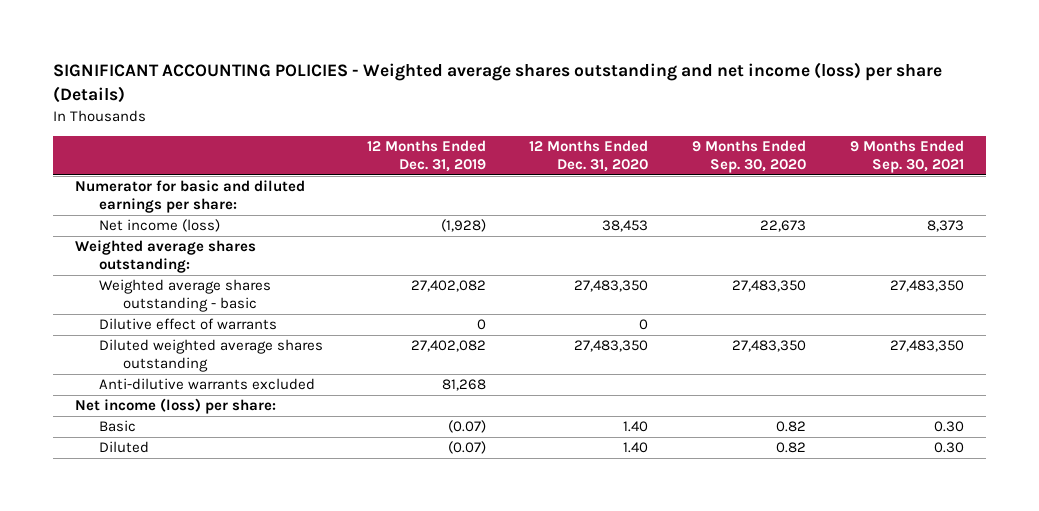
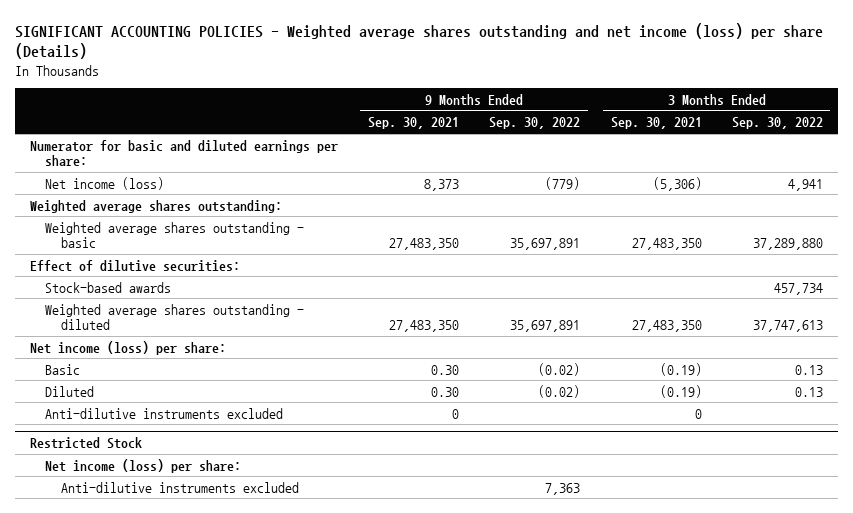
- | 12 Months Ended Dec. 31, 2019 | 12 Months Ended Dec. 31, 2020 | 9 Months Ended Sep. 30, 2020 | 9 Months Ended Sep. 30, 2021
+ | 9 Months Ended Sep. 30, 2021 | 9 Months Ended Sep. 30, 2022 | 3 Months Ended Sep. 30, 2021 | 3 Months Ended Sep. 30, 2022
- Dilutive effect of warrants | 0 | 0 | |
- Diluted weighted average shares outstanding | 27,402,082 | 27,483,350 | 27,483,350 | 27,483,350
- Anti-dilutive warrants excluded | 81,268 | | |
+ Effect of dilutive securities:
+ Stock-based awards | | | | 457,734
+ Weighted average shares outstanding - diluted | 27,483,350 | 35,697,891 | 27,483,350 | 37,747,613
+ Anti-dilutive instruments excluded | 0 | | 0 |
+ Restricted Stock
+ Net income (loss) per share:
+ Anti-dilutive instruments excluded | | 7,363 | |

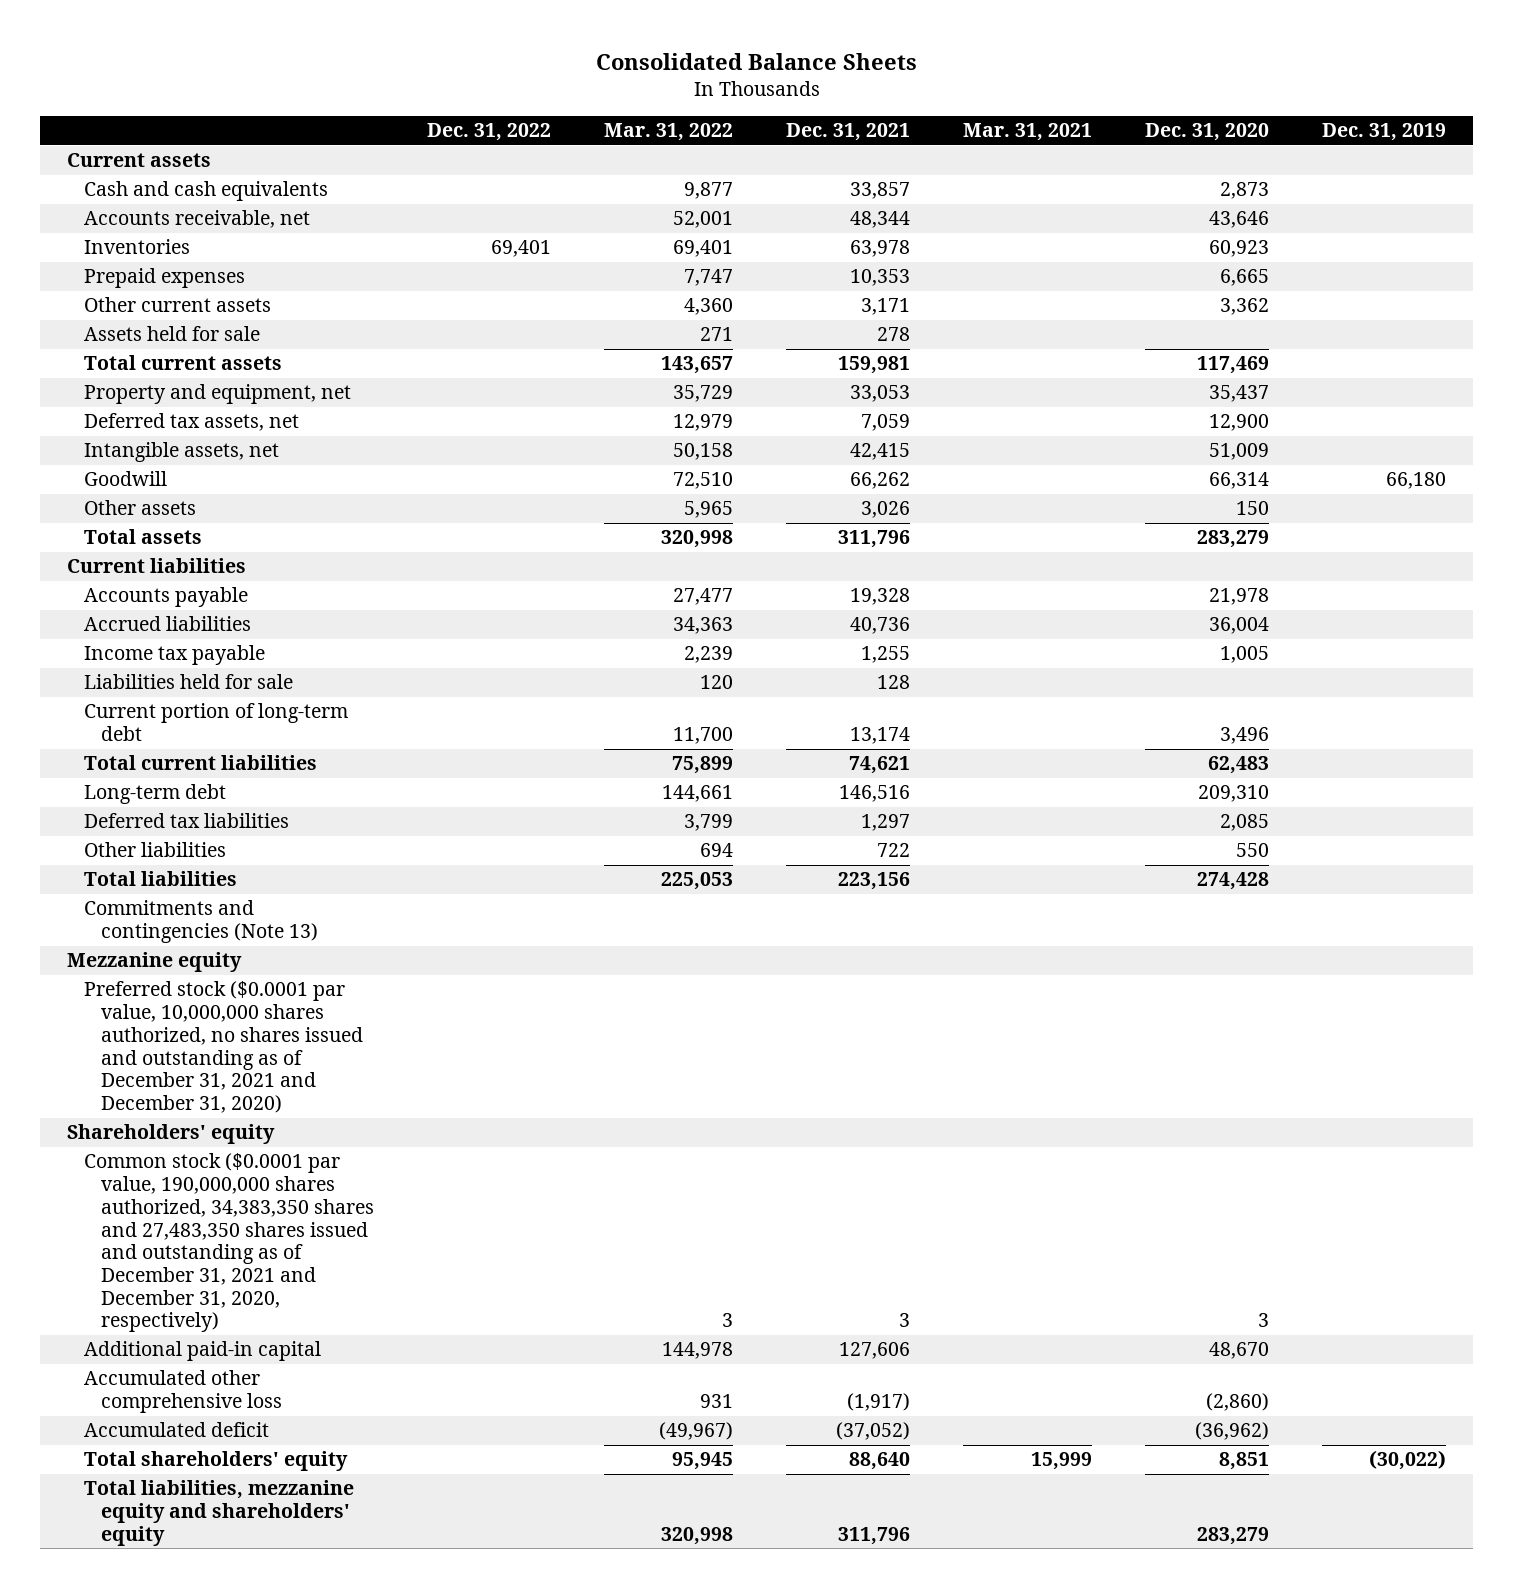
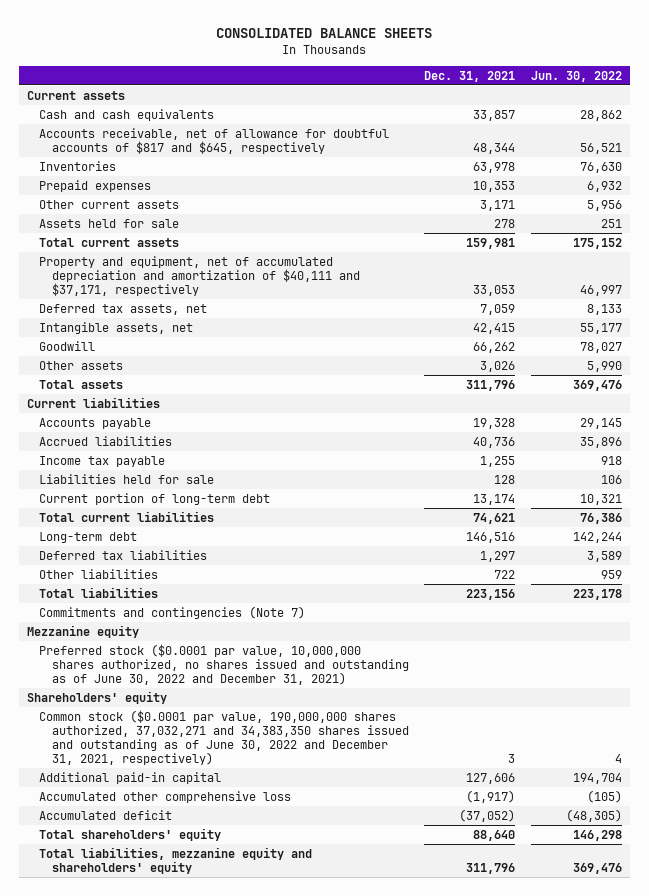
- Consolidated Balance Sheets
+ CONSOLIDATED BALANCE SHEETS
- | Dec. 31, 2022 | Mar. 31, 2022 | Dec. 31, 2021 | Mar. 31, 2021 | Dec. 31, 2020 | Dec. 31, 2019
+ | Dec. 31, 2021 | Jun. 30, 2022
- Accounts receivable, net | | 52,001 | 48,344 | | 43,646 |
+ Accounts receivable, net of allowance for doubtful accounts of $817 and $645, respectively | 48,344 | 56,521
- Property and equipment, net | | 35,729 | 33,053 | | 35,437 |
+ Property and equipment, net of accumulated depreciation and amortization of $40,111 and $37,171, respectively | 33,053 | 46,997
- Commitments and contingencies (Note 13)
+ Commitments and contingencies (Note 7)
- Preferred stock ($0.0001 par value, 10,000,000 shares authorized, no shares issued and outstanding as of December 31, 2021 and December 31, 2020)
+ Preferred stock ($0.0001 par value, 10,000,000 shares authorized, no shares issued and outstanding as of June 30, 2022 and December 31, 2021)
- Common stock ($0.0001 par value, 190,000,000 shares authorized, 34,383,350 shares and 27,483,350 shares issued and outstanding as of December 31, 2021 and December 31, 2020, respectively) | | 3 | 3 | | 3 |
+ Common stock ($0.0001 par value, 190,000,000 shares authorized, 37,032,271 and 34,383,350 shares issued and outstanding as of June 30, 2022 and December 31, 2021, respectively) | 3 | 4

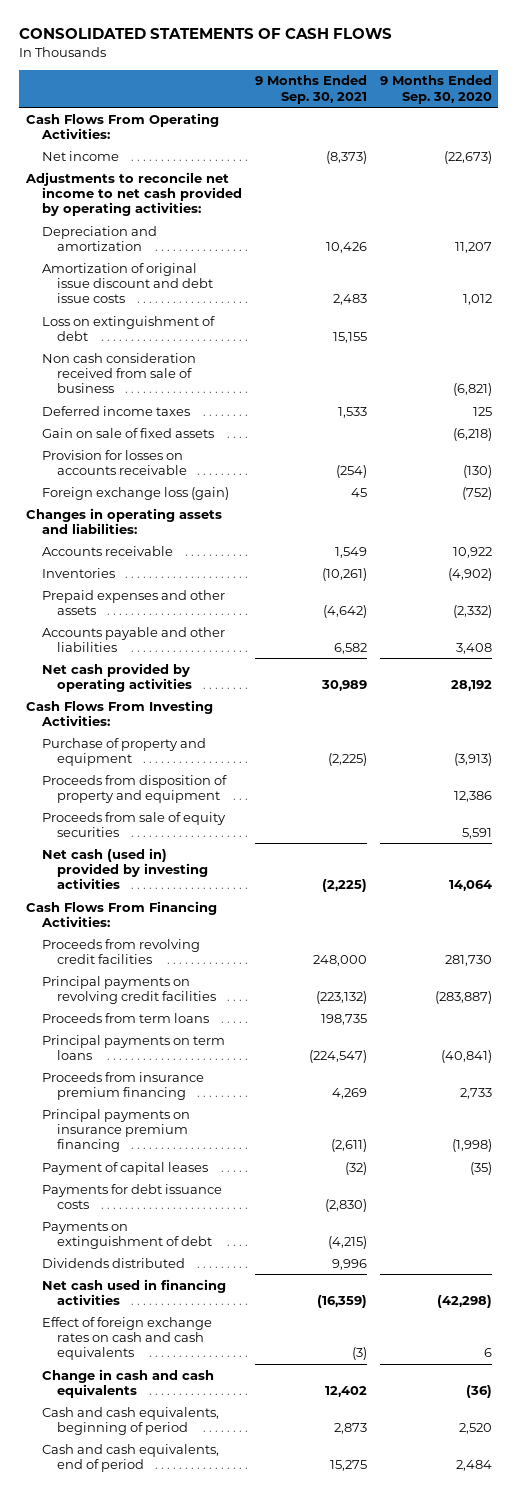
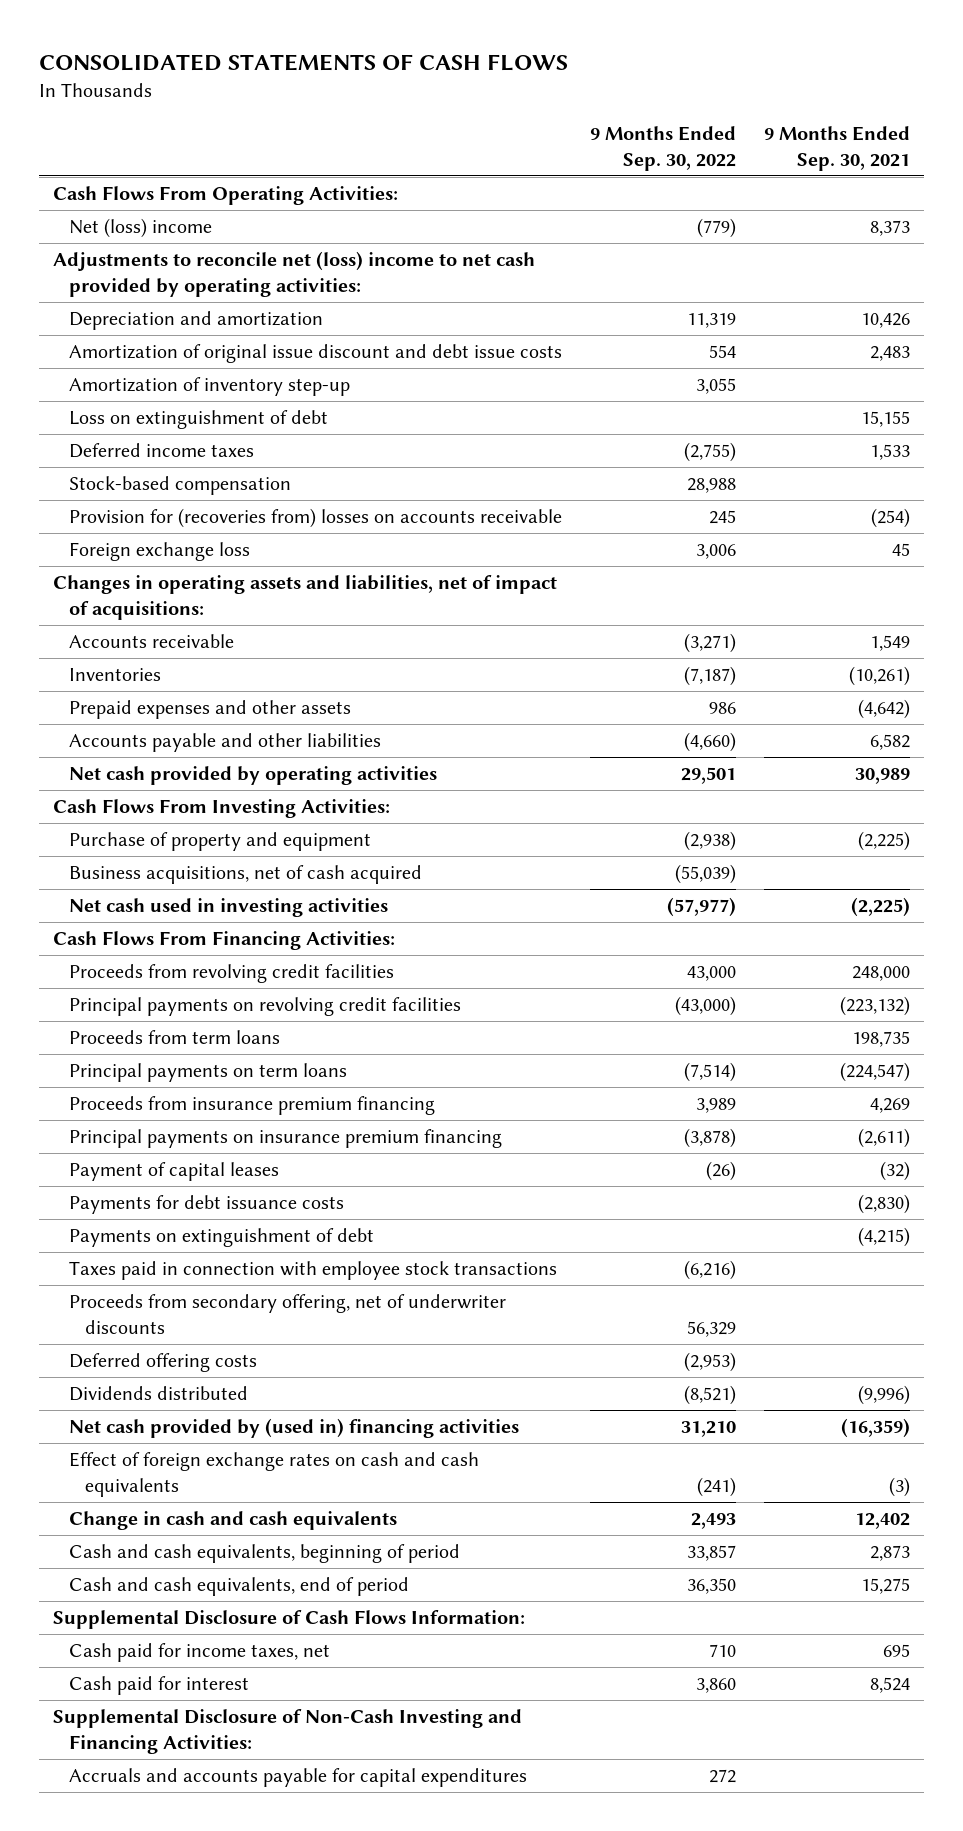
- | 9 Months Ended Sep. 30, 2021 | 9 Months Ended Sep. 30, 2020
+ | 9 Months Ended Sep. 30, 2022 | 9 Months Ended Sep. 30, 2021
- Net income | (8,373) | (22,673)
- Adjustments to reconcile net income to net cash provided by operating activities:
+ Net (loss) income | (779) | 8,373
+ Adjustments to reconcile net (loss) income to net cash provided by operating activities:
+ Amortization of inventory step-up | 3,055 |
- Non cash consideration received from sale of business | | (6,821)
- Gain on sale of fixed assets | | (6,218)
- Provision for losses on accounts receivable | (254) | (130)
- Foreign exchange loss (gain) | 45 | (752)
- Changes in operating assets and liabilities:
+ Stock-based compensation | 28,988 |
+ Provision for (recoveries from) losses on accounts receivable | 245 | (254)
+ Foreign exchange loss | 3,006 | 45
+ Changes in operating assets and liabilities, net of impact of acquisitions:
- Proceeds from disposition of property and equipment | | 12,386
- Proceeds from sale of equity securities | | 5,591
- Net cash (used in) provided by investing activities | (2,225) | 14,064
+ Business acquisitions, net of cash acquired | (55,039) |
+ Net cash used in investing activities | (57,977) | (2,225)
- Dividends distributed | 9,996 |
- Net cash used in financing activities | (16,359) | (42,298)
+ Taxes paid in connection with employee stock transactions | (6,216) |
+ Proceeds from secondary offering, net of underwriter discounts | 56,329 |
+ Deferred offering costs | (2,953) |
+ Dividends distributed | (8,521) | (9,996)
+ Net cash provided by (used in) financing activities | 31,210 | (16,359)
+ Supplemental Disclosure of Cash Flows Information:
+ Cash paid for income taxes, net | 710 | 695
+ Cash paid for interest | 3,860 | 8,524
+ Supplemental Disclosure of Non-Cash Investing and Financing Activities:
+ Accruals and accounts payable for capital expenditures | 272 |

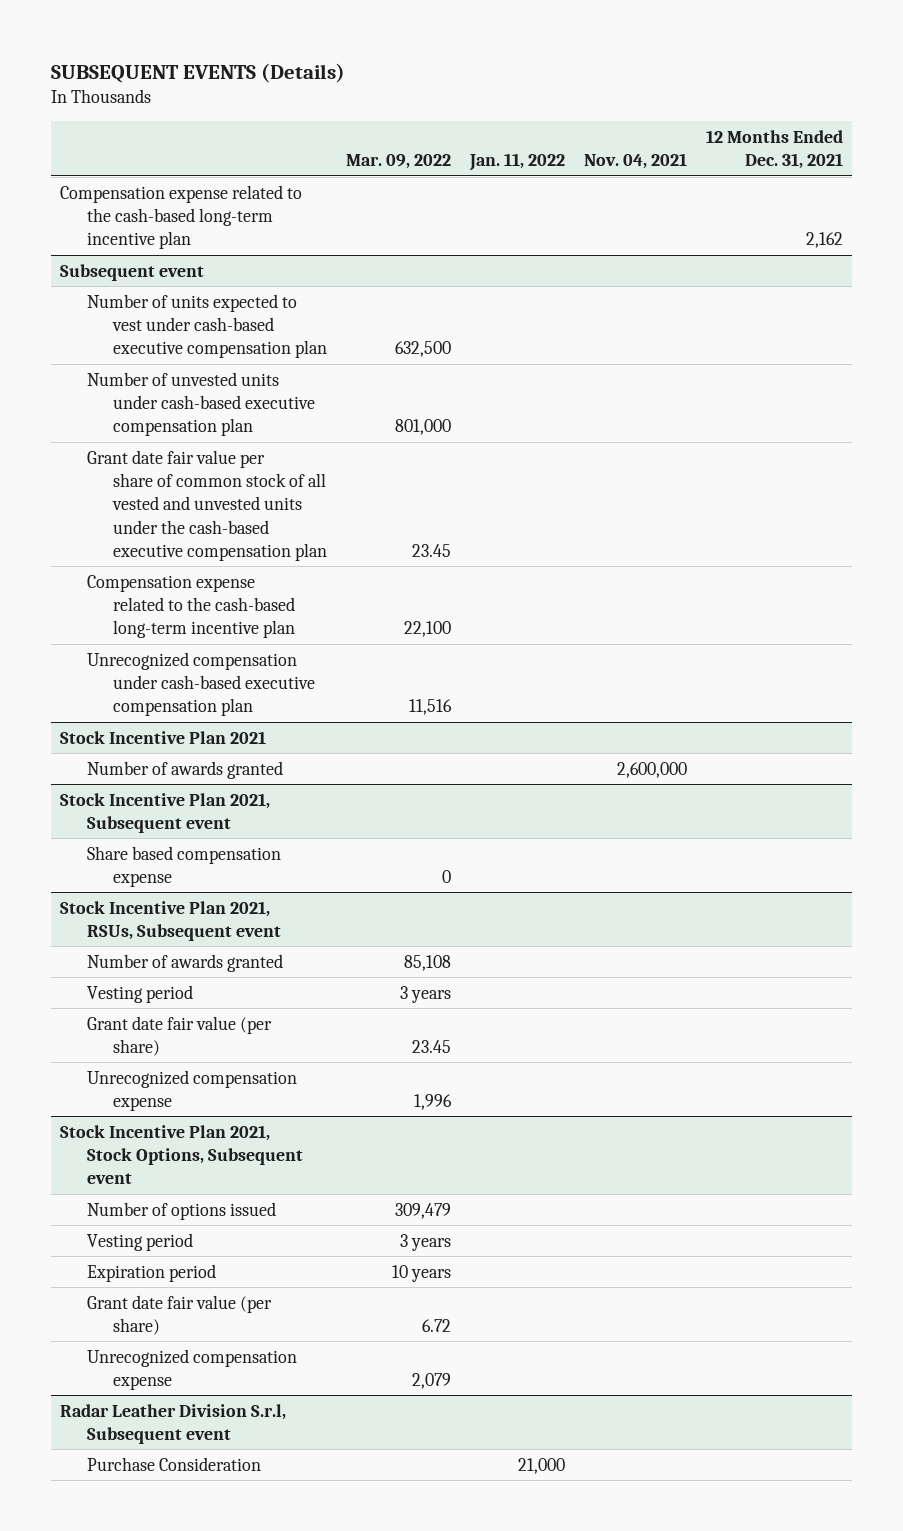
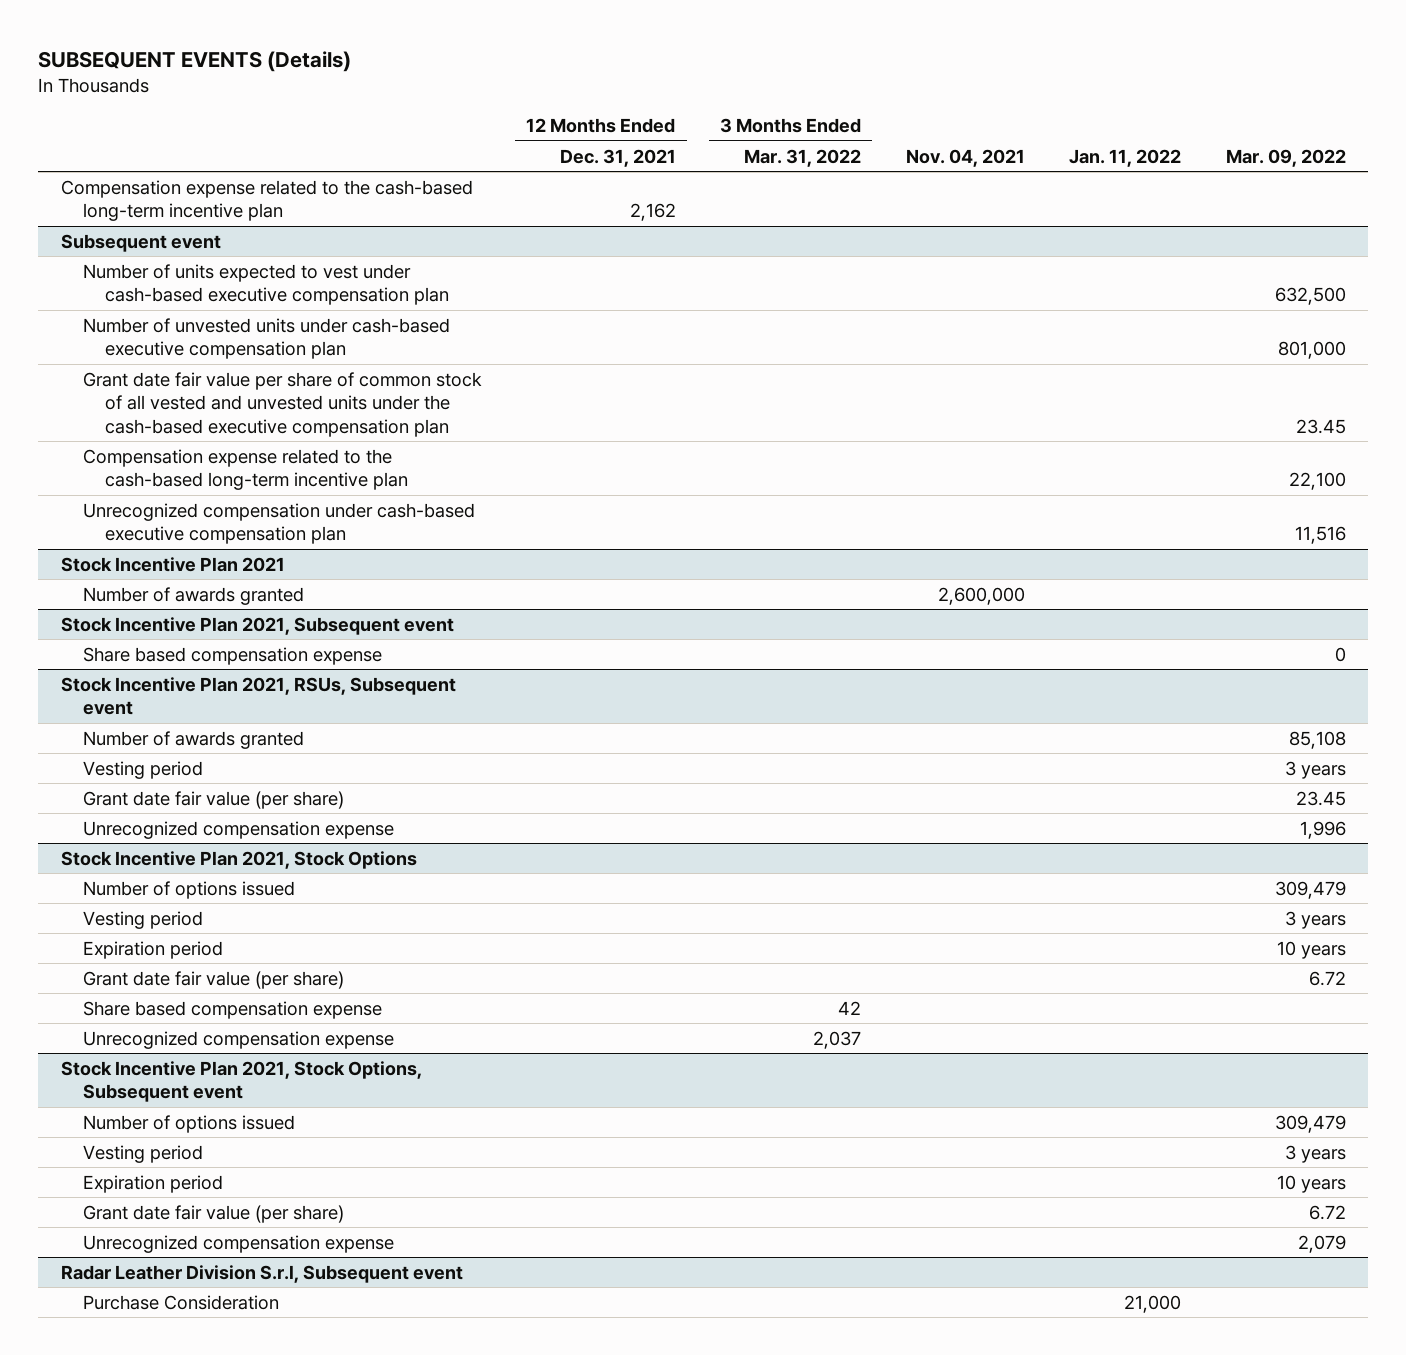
- | Mar. 09, 2022 | Jan. 11, 2022 | Nov. 04, 2021 | 12 Months Ended Dec. 31, 2021
+ | 12 Months Ended Dec. 31, 2021 | 3 Months Ended Mar. 31, 2022 | Nov. 04, 2021 | Jan. 11, 2022 | Mar. 09, 2022
+ Stock Incentive Plan 2021, Stock Options
+ Number of options issued | | | | | 309,479
+ Vesting period | | | | | 3 years
+ Expiration period | | | | | 10 years
+ Grant date fair value (per share) | | | | | 6.72
+ Share based compensation expense | | 42 | | |
+ Unrecognized compensation expense | | 2,037 | | |

